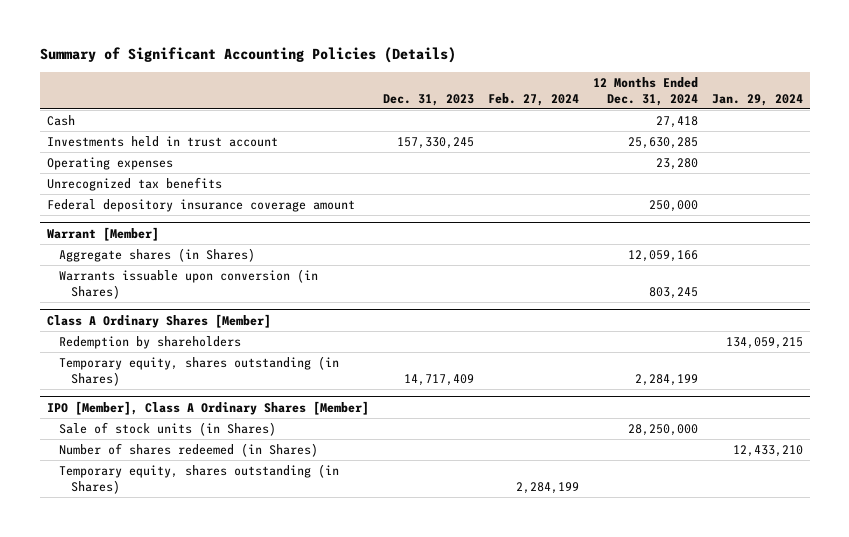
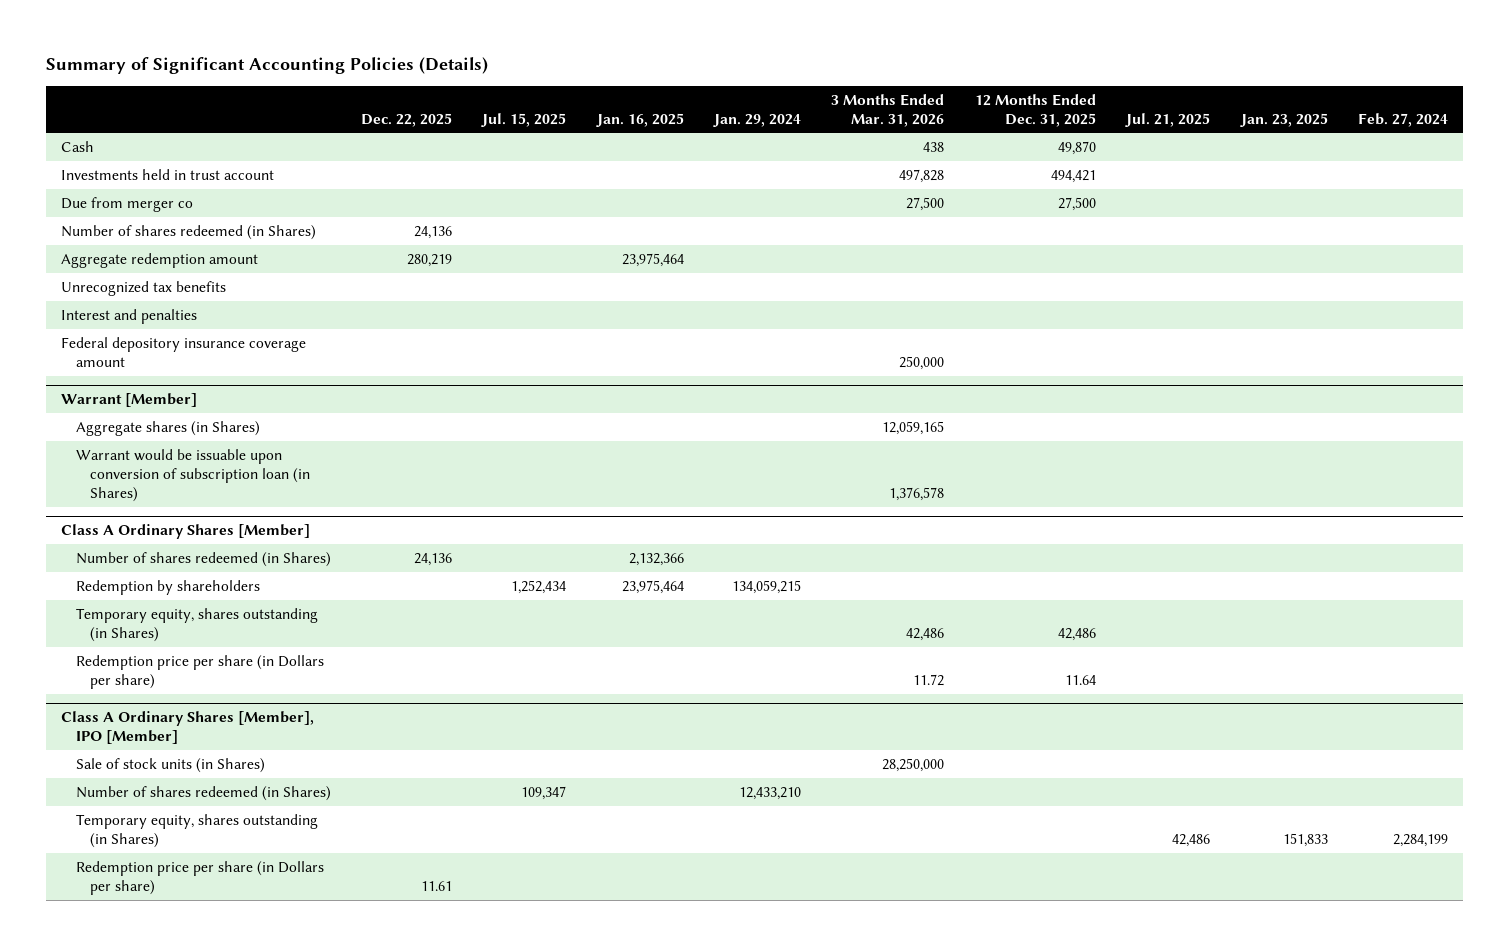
- | Dec. 31, 2023 | Feb. 27, 2024 | 12 Months Ended Dec. 31, 2024 | Jan. 29, 2024
+ | Dec. 22, 2025 | Jul. 15, 2025 | Jan. 16, 2025 | Jan. 29, 2024 | 3 Months Ended Mar. 31, 2026 | 12 Months Ended Dec. 31, 2025 | Jul. 21, 2025 | Jan. 23, 2025 | Feb. 27, 2024
- Operating expenses | | | 23,280 |
+ Due from merger co | | | | | 27,500 | 27,500 | | |
+ Number of shares redeemed (in Shares) | 24,136 | | | | | | | |
+ Aggregate redemption amount | 280,219 | | 23,975,464 | | | | | |
+ Interest and penalties
@ Warrant [Member]
- Warrants issuable upon conversion (in Shares) | | | 803,245 |
+ Warrant would be issuable upon conversion of subscription loan (in Shares) | | | | | 1,376,578 | | | |
@ Class A Ordinary Shares [Member]
+ Number of shares redeemed (in Shares) | 24,136 | | 2,132,366 | | | | | |
- IPO [Member], Class A Ordinary Shares [Member]
@ Class A Ordinary Shares [Member]
+ Redemption price per share (in Dollars per share) | | | | | 11.72 | 11.64 | | |
+ Class A Ordinary Shares [Member], IPO [Member]
+ Redemption price per share (in Dollars per share) | 11.61 | | | | | | | |

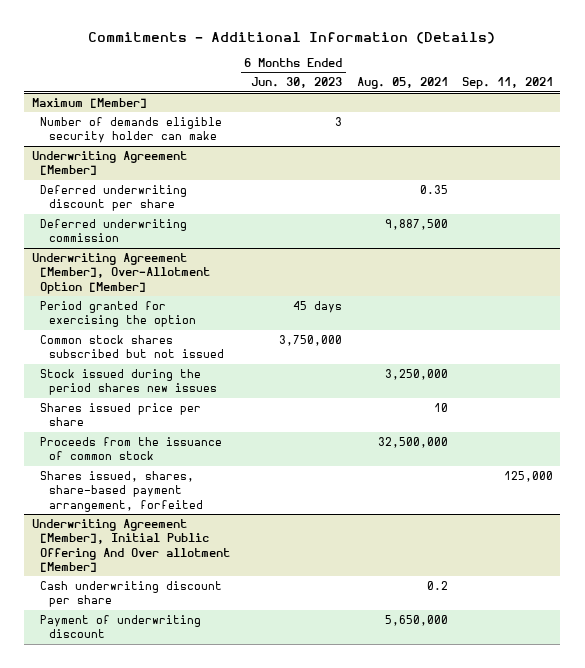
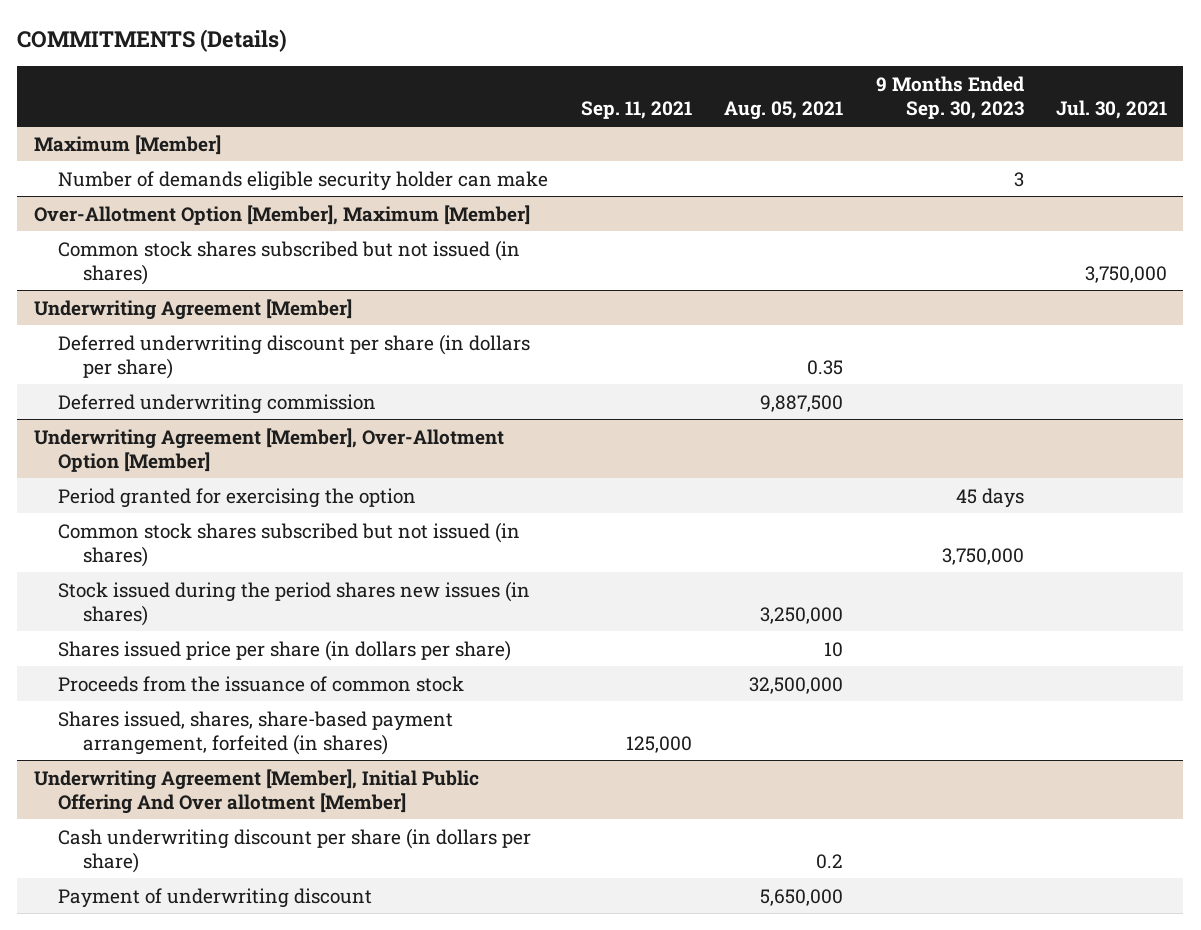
- Commitments - Additional Information (Details)
+ COMMITMENTS (Details)
- | 6 Months Ended Jun. 30, 2023 | Aug. 05, 2021 | Sep. 11, 2021
+ | Sep. 11, 2021 | Aug. 05, 2021 | 9 Months Ended Sep. 30, 2023 | Jul. 30, 2021
+ Over-Allotment Option [Member], Maximum [Member]
+ Common stock shares subscribed but not issued (in shares) | | | | 3,750,000
@ Underwriting Agreement [Member]
- Deferred underwriting discount per share | | 0.35 |
+ Deferred underwriting discount per share (in dollars per share) | | 0.35 | |
@ Underwriting Agreement [Member], Over-Allotment Option [Member]
- Common stock shares subscribed but not issued | 3,750,000 | |
- Stock issued during the period shares new issues | | 3,250,000 |
- Shares issued price per share | | 10 |
+ Common stock shares subscribed but not issued (in shares) | | | 3,750,000 |
+ Stock issued during the period shares new issues (in shares) | | 3,250,000 | |
+ Shares issued price per share (in dollars per share) | | 10 | |
- Shares issued, shares, share-based payment arrangement, forfeited | | | 125,000
+ Shares issued, shares, share-based payment arrangement, forfeited (in shares) | 125,000 | | |
@ Underwriting Agreement [Member], Initial Public Offering And Over allotment [Member]
- Cash underwriting discount per share | | 0.2 |
+ Cash underwriting discount per share (in dollars per share) | | 0.2 | |

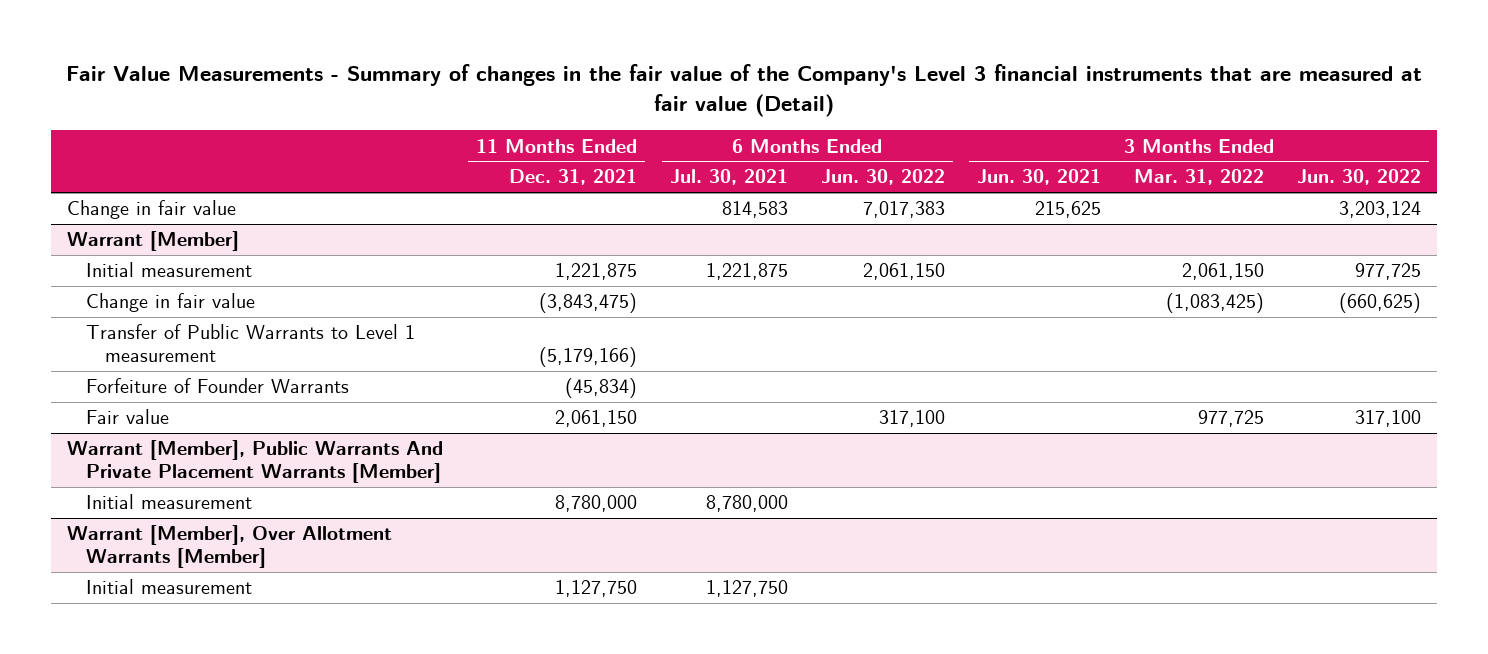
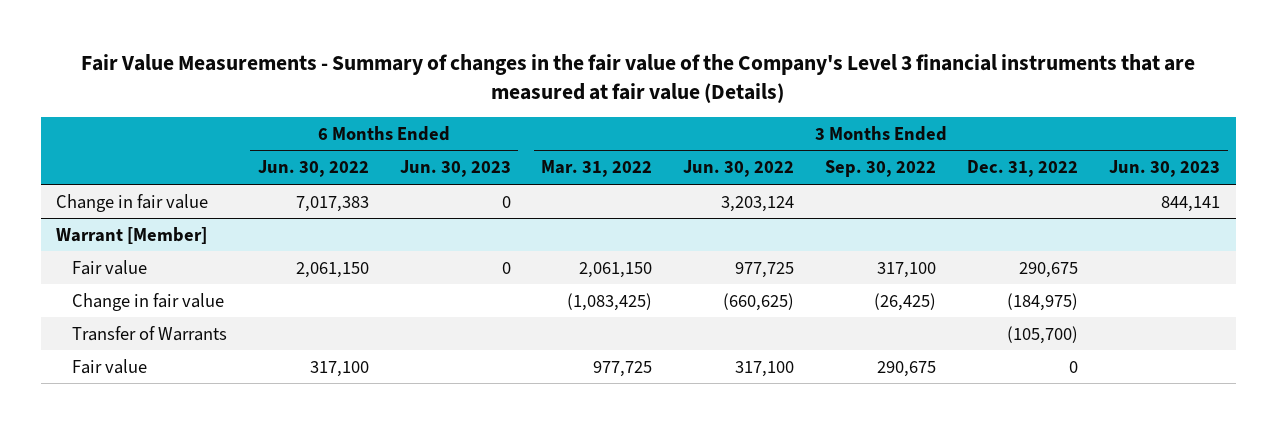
- Fair Value Measurements - Summary of changes in the fair value of the Company's Level 3 financial instruments that are measured at fair value (Detail)
+ Fair Value Measurements - Summary of changes in the fair value of the Company's Level 3 financial instruments that are measured at fair value (Details)
- | 11 Months Ended Dec. 31, 2021 | 6 Months Ended Jul. 30, 2021 | 6 Months Ended Jun. 30, 2022 | 3 Months Ended Jun. 30, 2021 | 3 Months Ended Mar. 31, 2022 | 3 Months Ended Jun. 30, 2022
+ | 6 Months Ended Jun. 30, 2022 | 6 Months Ended Jun. 30, 2023 | 3 Months Ended Mar. 31, 2022 | 3 Months Ended Jun. 30, 2022 | 3 Months Ended Sep. 30, 2022 | 3 Months Ended Dec. 31, 2022 | 3 Months Ended Jun. 30, 2023
@ Warrant [Member]
- Initial measurement | 1,221,875 | 1,221,875 | 2,061,150 | | 2,061,150 | 977,725
+ Fair value | 2,061,150 | 0 | 2,061,150 | 977,725 | 317,100 | 290,675 |
- Transfer of Public Warrants to Level 1 measurement | (5,179,166) | | | | |
- Forfeiture of Founder Warrants | (45,834) | | | | |
+ Transfer of Warrants | | | | | | (105,700) |
- Warrant [Member], Public Warrants And Private Placement Warrants [Member]
- Initial measurement | 8,780,000 | 8,780,000 | | | |
- Warrant [Member], Over Allotment Warrants [Member]
- Initial measurement | 1,127,750 | 1,127,750 | | | |

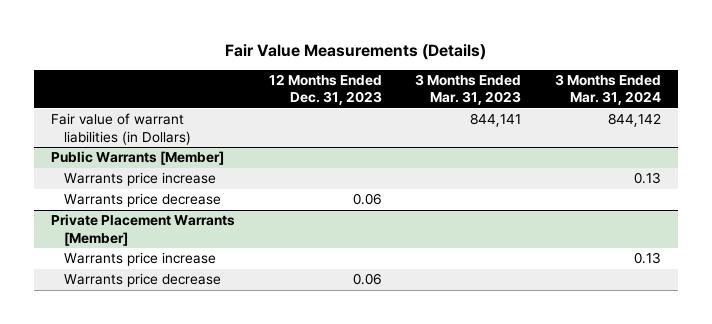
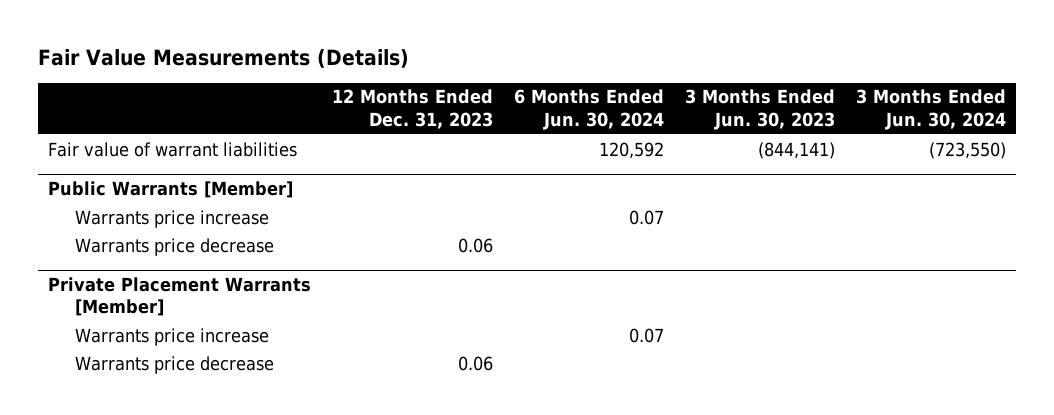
- | 12 Months Ended Dec. 31, 2023 | 3 Months Ended Mar. 31, 2023 | 3 Months Ended Mar. 31, 2024
+ | 12 Months Ended Dec. 31, 2023 | 6 Months Ended Jun. 30, 2024 | 3 Months Ended Jun. 30, 2023 | 3 Months Ended Jun. 30, 2024
- Fair value of warrant liabilities (in Dollars) | | 844,141 | 844,142
+ Fair value of warrant liabilities | | 120,592 | (844,141) | (723,550)

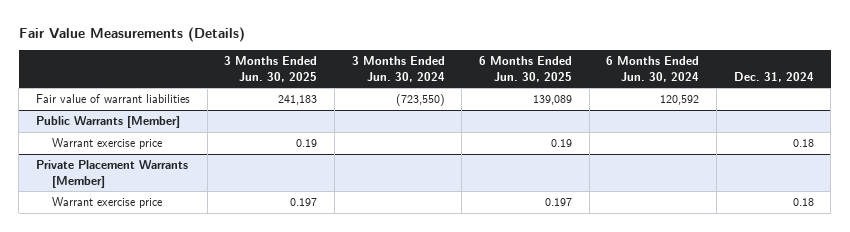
- | 12 Months Ended Dec. 31, 2023 | 6 Months Ended Jun. 30, 2024 | 3 Months Ended Jun. 30, 2023 | 3 Months Ended Jun. 30, 2024
+ | 3 Months Ended Jun. 30, 2025 | 3 Months Ended Jun. 30, 2024 | 6 Months Ended Jun. 30, 2025 | 6 Months Ended Jun. 30, 2024 | Dec. 31, 2024
@ Public Warrants [Member]
- Warrants price increase | | 0.07 | |
- Warrants price decrease | 0.06 | | |
+ Warrant exercise price | 0.19 | | 0.19 | | 0.18
@ Private Placement Warrants [Member]
- Warrants price increase | | 0.07 | |
- Warrants price decrease | 0.06 | | |
+ Warrant exercise price | 0.197 | | 0.197 | | 0.18

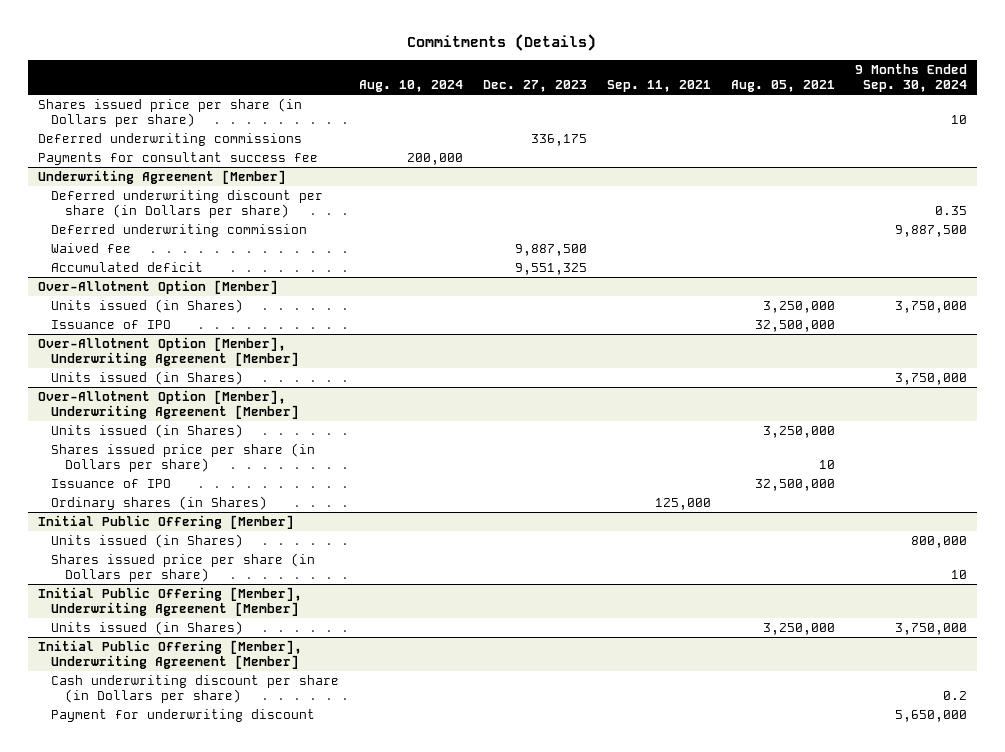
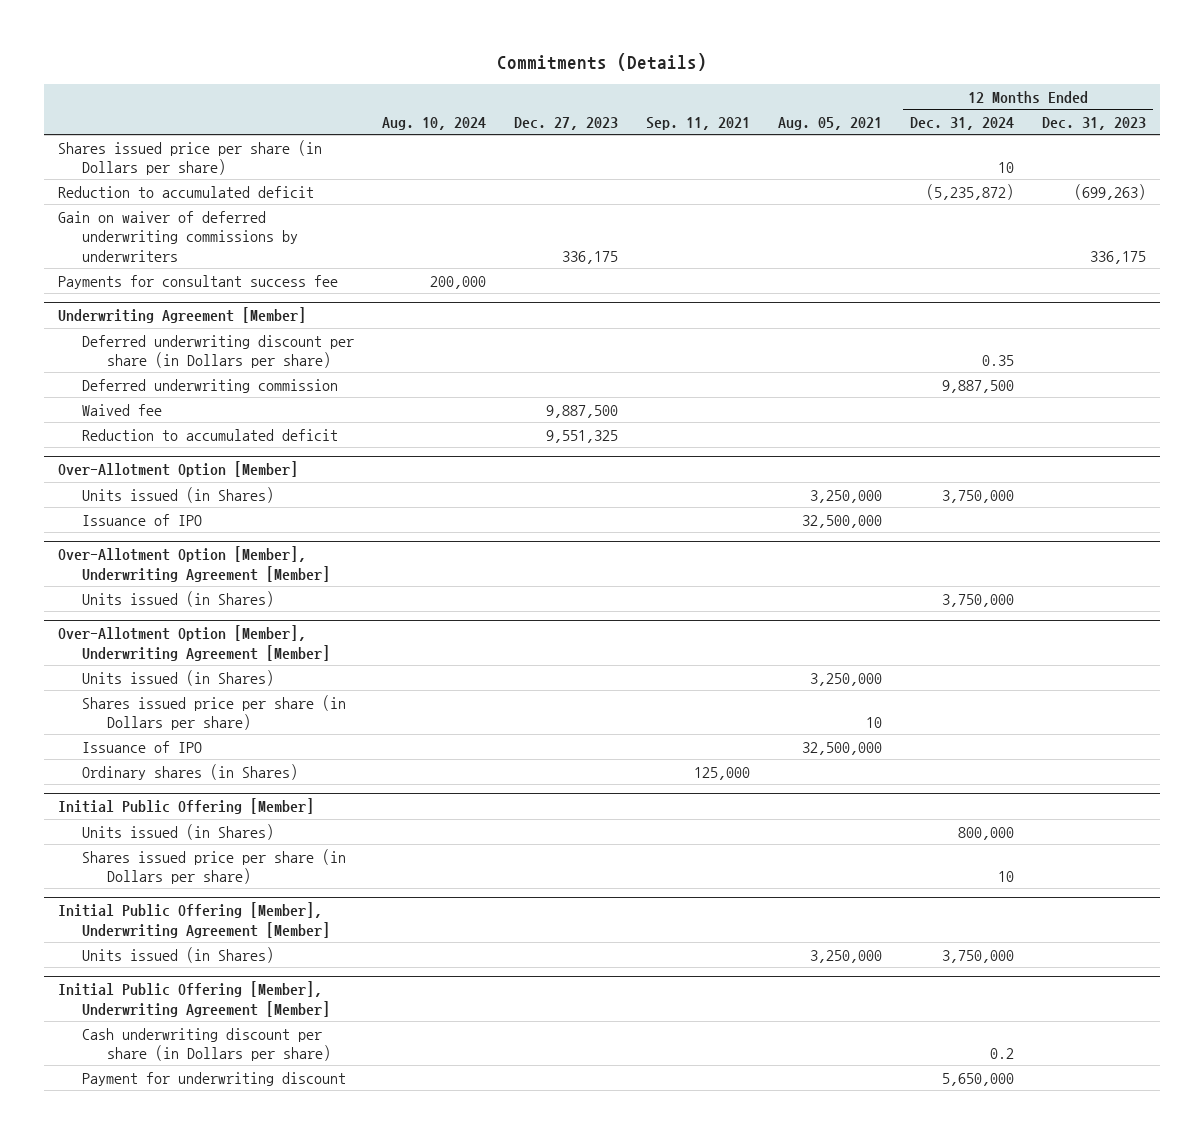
- | Aug. 10, 2024 | Dec. 27, 2023 | Sep. 11, 2021 | Aug. 05, 2021 | 9 Months Ended Sep. 30, 2024
+ | Aug. 10, 2024 | Dec. 27, 2023 | Sep. 11, 2021 | Aug. 05, 2021 | 12 Months Ended Dec. 31, 2024 | 12 Months Ended Dec. 31, 2023
- Deferred underwriting commissions | | 336,175 | | |
+ Reduction to accumulated deficit | | | | | (5,235,872) | (699,263)
+ Gain on waiver of deferred underwriting commissions by underwriters | | 336,175 | | | | 336,175
@ Underwriting Agreement [Member]
- Accumulated deficit | | 9,551,325 | | |
+ Reduction to accumulated deficit | | 9,551,325 | | | |

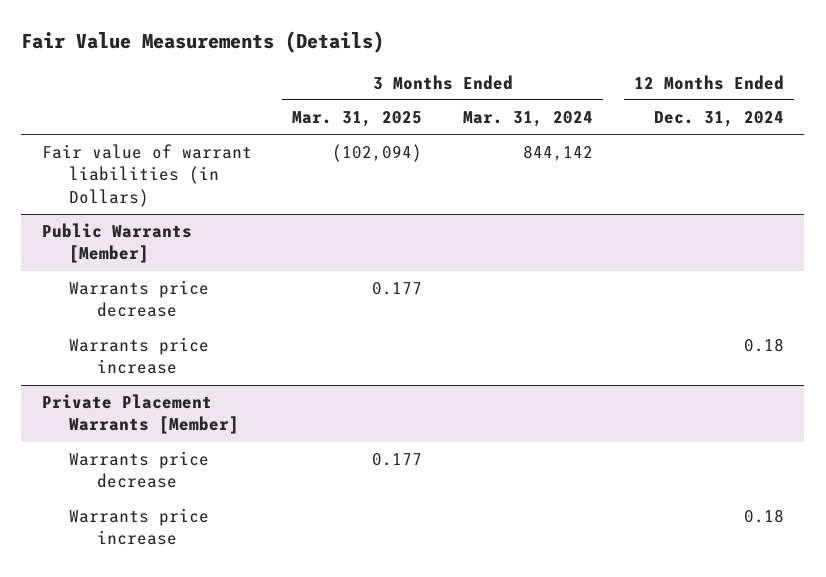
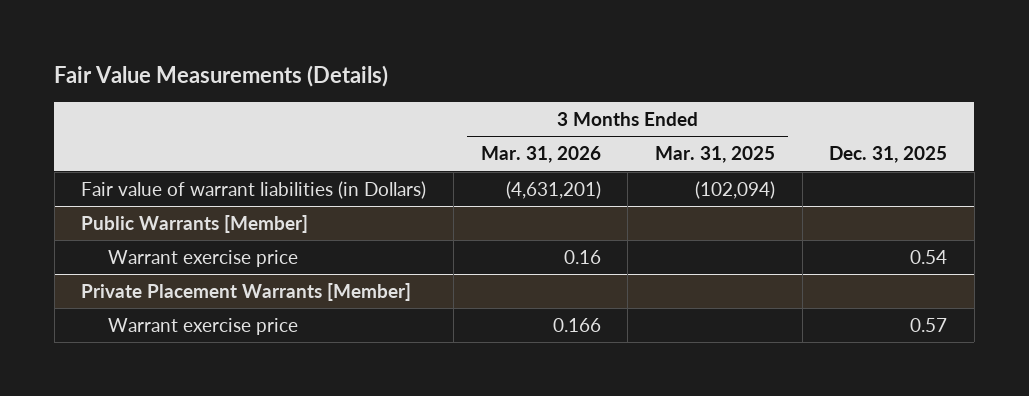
- | 3 Months Ended Mar. 31, 2025 | 3 Months Ended Mar. 31, 2024 | 12 Months Ended Dec. 31, 2024
+ | 3 Months Ended Mar. 31, 2026 | 3 Months Ended Mar. 31, 2025 | Dec. 31, 2025
@ Public Warrants [Member]
- Warrants price decrease | 0.177 | |
- Warrants price increase | | | 0.18
+ Warrant exercise price | 0.16 | | 0.54
@ Private Placement Warrants [Member]
- Warrants price decrease | 0.177 | |
- Warrants price increase | | | 0.18
+ Warrant exercise price | 0.166 | | 0.57

